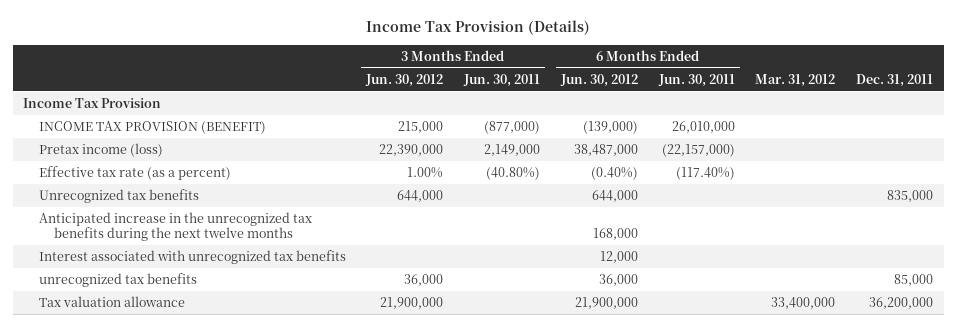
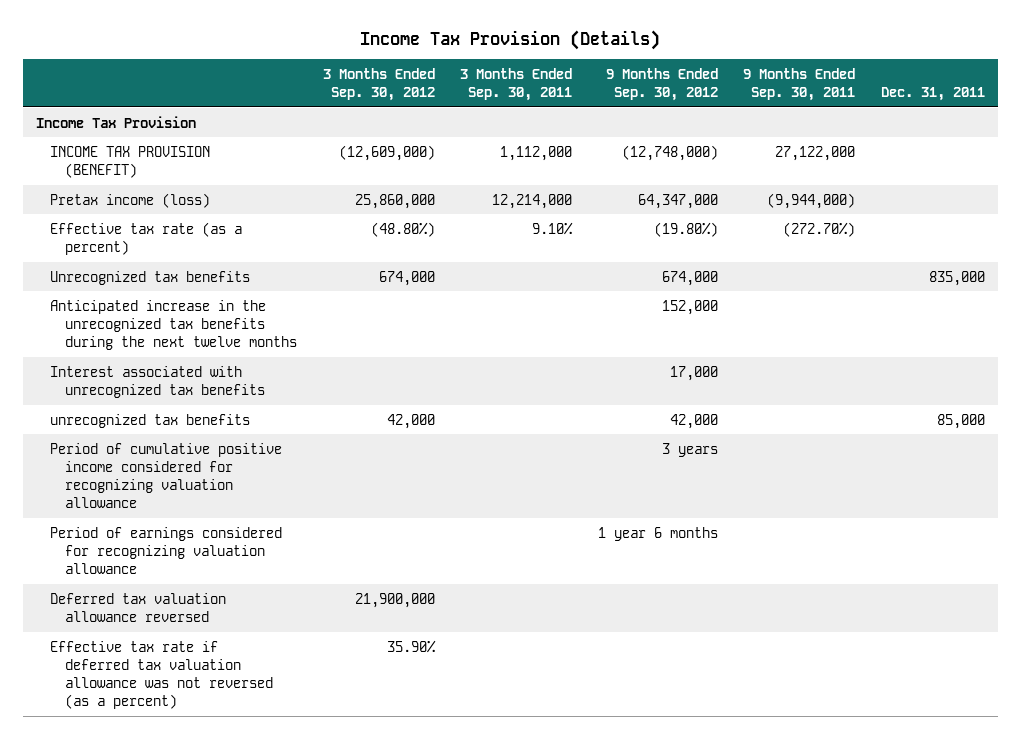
- | 3 Months Ended Jun. 30, 2012 | 3 Months Ended Jun. 30, 2011 | 6 Months Ended Jun. 30, 2012 | 6 Months Ended Jun. 30, 2011 | Mar. 31, 2012 | Dec. 31, 2011
+ | 3 Months Ended Sep. 30, 2012 | 3 Months Ended Sep. 30, 2011 | 9 Months Ended Sep. 30, 2012 | 9 Months Ended Sep. 30, 2011 | Dec. 31, 2011
- Tax valuation allowance | 21,900,000 | | 21,900,000 | | 33,400,000 | 36,200,000
+ Period of cumulative positive income considered for recognizing valuation allowance | | | 3 years | |
+ Period of earnings considered for recognizing valuation allowance | | | 1 year 6 months | |
+ Deferred tax valuation allowance reversed | 21,900,000 | | | |
+ Effective tax rate if deferred tax valuation allowance was not reversed (as a percent) | 35.90% | | | |

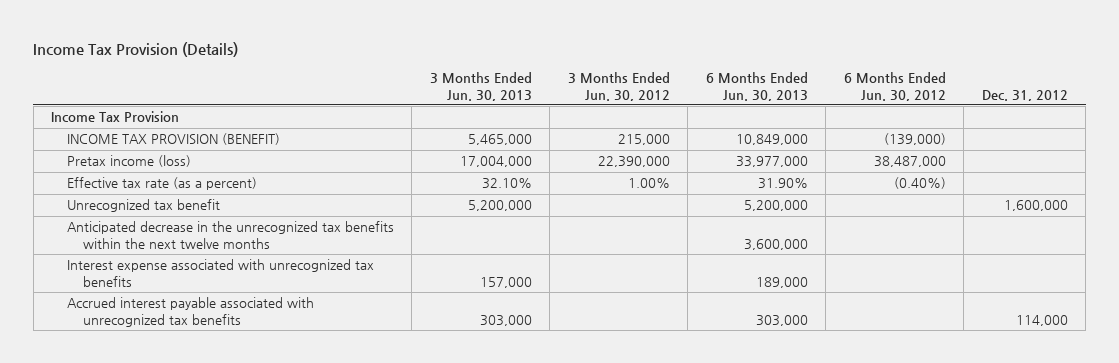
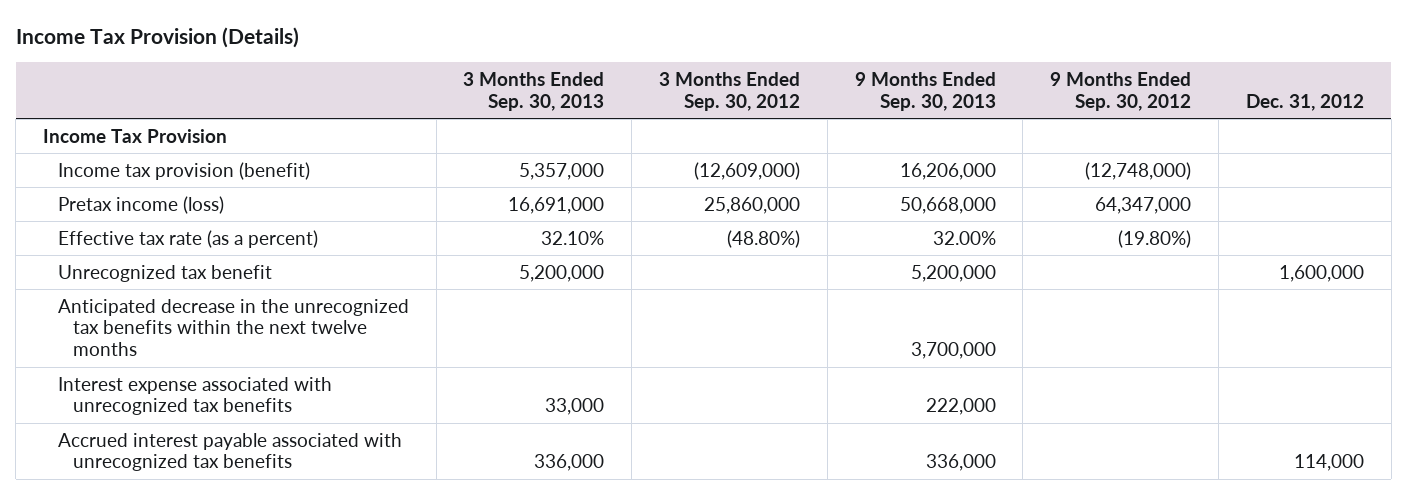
- | 3 Months Ended Jun. 30, 2013 | 3 Months Ended Jun. 30, 2012 | 6 Months Ended Jun. 30, 2013 | 6 Months Ended Jun. 30, 2012 | Dec. 31, 2012
+ | 3 Months Ended Sep. 30, 2013 | 3 Months Ended Sep. 30, 2012 | 9 Months Ended Sep. 30, 2013 | 9 Months Ended Sep. 30, 2012 | Dec. 31, 2012
- INCOME TAX PROVISION (BENEFIT) | 5,465,000 | 215,000 | 10,849,000 | (139,000) |
+ Income tax provision (benefit) | 5,357,000 | (12,609,000) | 16,206,000 | (12,748,000) |

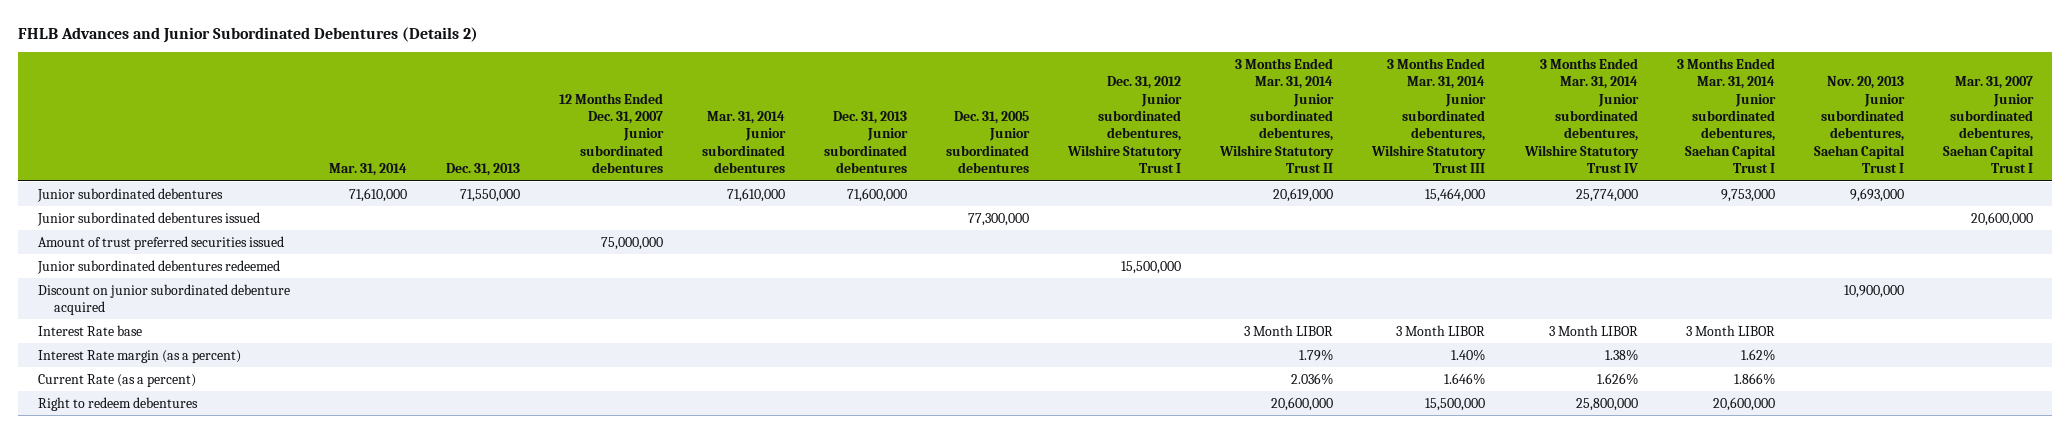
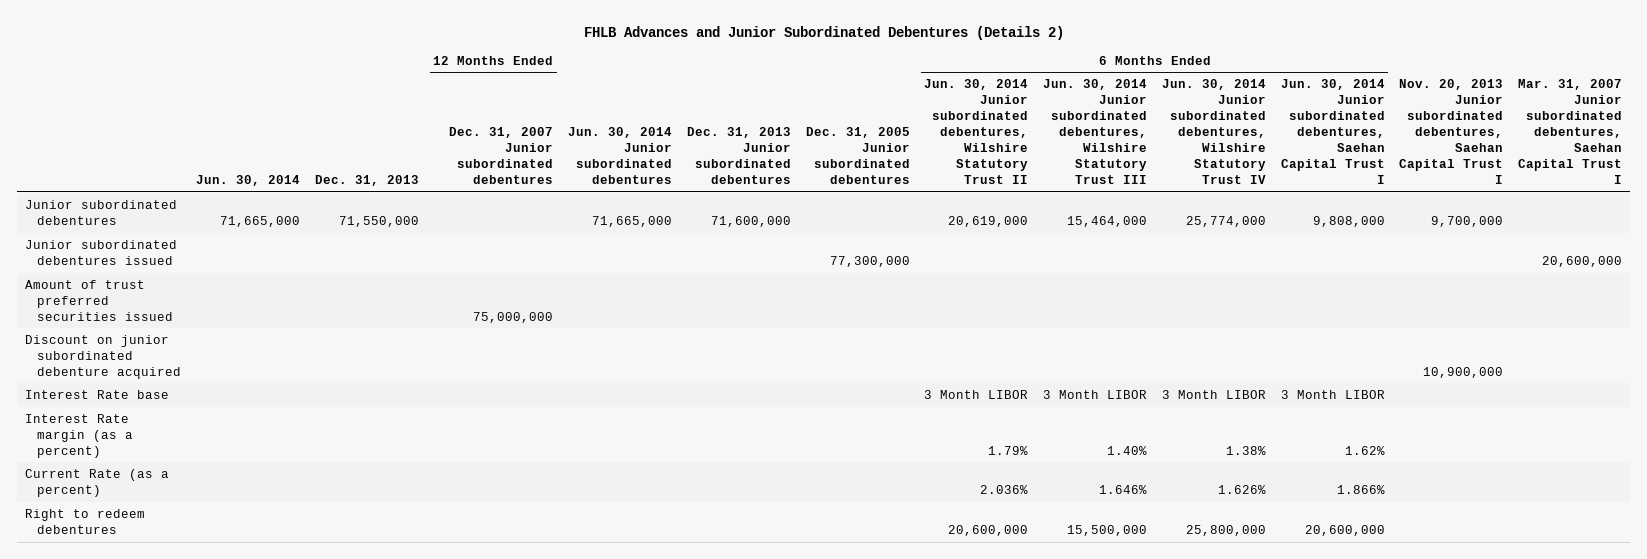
- | Mar. 31, 2014 | Dec. 31, 2013 | 12 Months Ended Dec. 31, 2007 Junior subordinated debentures | Mar. 31, 2014 Junior subordinated debentures | Dec. 31, 2013 Junior subordinated debentures | Dec. 31, 2005 Junior subordinated debentures | Dec. 31, 2012 Junior subordinated debentures, Wilshire Statutory Trust I | 3 Months Ended Mar. 31, 2014 Junior subordinated debentures, Wilshire Statutory Trust II | 3 Months Ended Mar. 31, 2014 Junior subordinated debentures, Wilshire Statutory Trust III | 3 Months Ended Mar. 31, 2014 Junior subordinated debentures, Wilshire Statutory Trust IV | 3 Months Ended Mar. 31, 2014 Junior subordinated debentures, Saehan Capital Trust I | Nov. 20, 2013 Junior subordinated debentures, Saehan Capital Trust I | Mar. 31, 2007 Junior subordinated debentures, Saehan Capital Trust I
+ | Jun. 30, 2014 | Dec. 31, 2013 | 12 Months Ended Dec. 31, 2007 Junior subordinated debentures | Jun. 30, 2014 Junior subordinated debentures | Dec. 31, 2013 Junior subordinated debentures | Dec. 31, 2005 Junior subordinated debentures | 6 Months Ended Jun. 30, 2014 Junior subordinated debentures, Wilshire Statutory Trust II | 6 Months Ended Jun. 30, 2014 Junior subordinated debentures, Wilshire Statutory Trust III | 6 Months Ended Jun. 30, 2014 Junior subordinated debentures, Wilshire Statutory Trust IV | 6 Months Ended Jun. 30, 2014 Junior subordinated debentures, Saehan Capital Trust I | Nov. 20, 2013 Junior subordinated debentures, Saehan Capital Trust I | Mar. 31, 2007 Junior subordinated debentures, Saehan Capital Trust I
- Junior subordinated debentures | 71,610,000 | 71,550,000 | | 71,610,000 | 71,600,000 | | | 20,619,000 | 15,464,000 | 25,774,000 | 9,753,000 | 9,693,000 |
+ Junior subordinated debentures | 71,665,000 | 71,550,000 | | 71,665,000 | 71,600,000 | | 20,619,000 | 15,464,000 | 25,774,000 | 9,808,000 | 9,700,000 |
- Junior subordinated debentures redeemed | | | | | | | 15,500,000 | | | | | |

